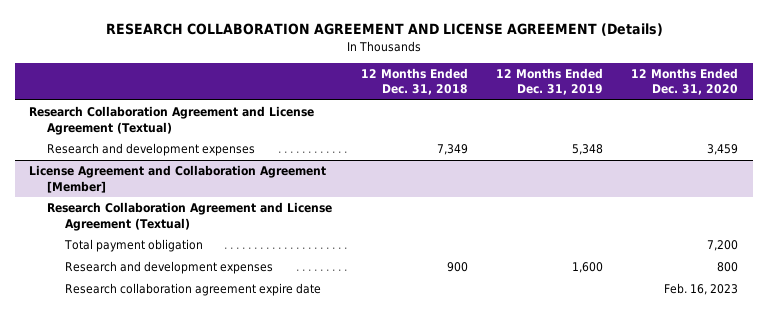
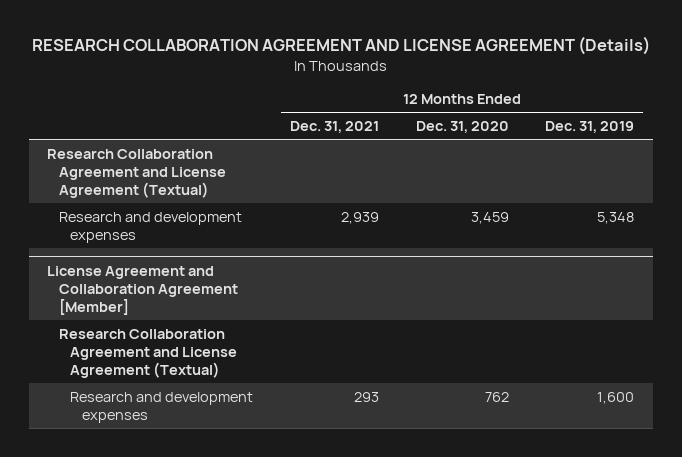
- | 12 Months Ended Dec. 31, 2018 | 12 Months Ended Dec. 31, 2019 | 12 Months Ended Dec. 31, 2020
+ | 12 Months Ended Dec. 31, 2021 | 12 Months Ended Dec. 31, 2020 | 12 Months Ended Dec. 31, 2019
@ License Agreement and Collaboration Agreement [Member]
- Total payment obligation | | | 7,200
- Research and development expenses | 900 | 1,600 | 800
- Research collaboration agreement expire date | | | Feb. 16, 2023
+ Research and development expenses | 293 | 762 | 1,600

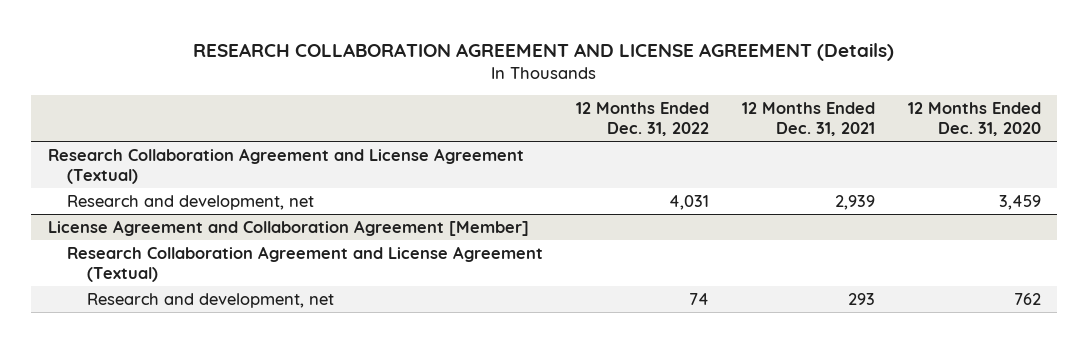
- | 12 Months Ended Dec. 31, 2021 | 12 Months Ended Dec. 31, 2020 | 12 Months Ended Dec. 31, 2019
+ | 12 Months Ended Dec. 31, 2022 | 12 Months Ended Dec. 31, 2021 | 12 Months Ended Dec. 31, 2020
- Research and development expenses | 2,939 | 3,459 | 5,348
+ Research and development, net | 4,031 | 2,939 | 3,459
@ License Agreement and Collaboration Agreement [Member]
- Research and development expenses | 293 | 762 | 1,600
+ Research and development, net | 74 | 293 | 762

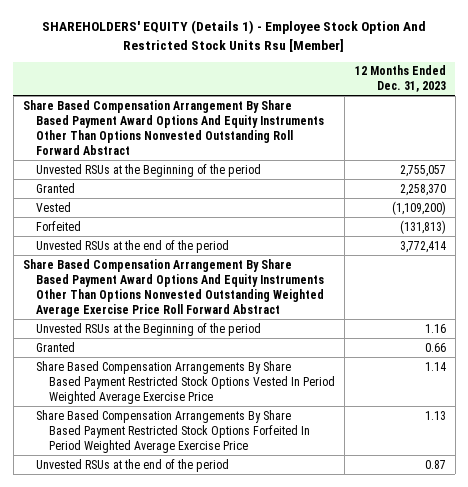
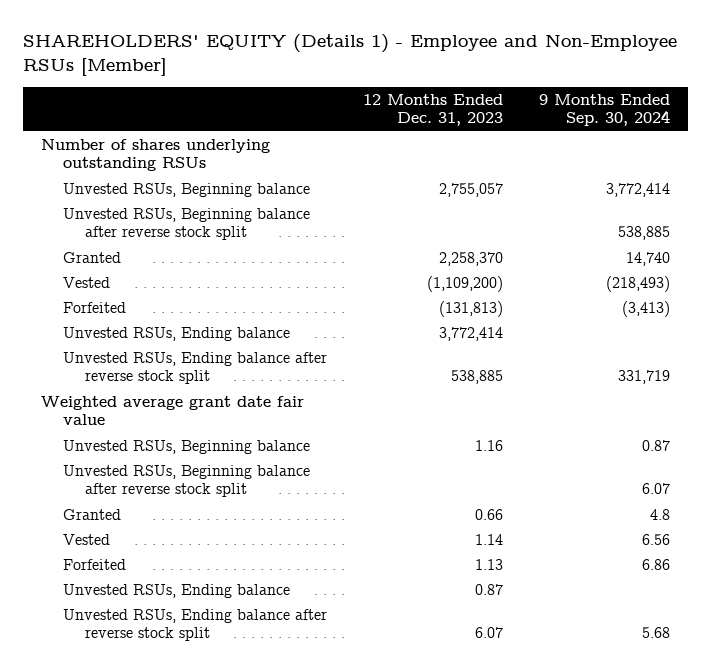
- SHAREHOLDERS' EQUITY (Details 1) - Employee Stock Option And Restricted Stock Units Rsu [Member]
+ SHAREHOLDERS' EQUITY (Details 1) - Employee and Non-Employee RSUs [Member]
- | 12 Months Ended Dec. 31, 2023
+ | 12 Months Ended Dec. 31, 2023 | 9 Months Ended Sep. 30, 2024
- Share Based Compensation Arrangement By Share Based Payment Award Options And Equity Instruments Other Than Options Nonvested Outstanding Roll Forward Abstract
- Unvested RSUs at the Beginning of the period | 2,755,057
+ Number of shares underlying outstanding RSUs
+ Unvested RSUs, Beginning balance | 2,755,057 | 3,772,414
+ Unvested RSUs, Beginning balance after reverse stock split | | 538,885
- Unvested RSUs at the end of the period | 3,772,414
- Share Based Compensation Arrangement By Share Based Payment Award Options And Equity Instruments Other Than Options Nonvested Outstanding Weighted Average Exercise Price Roll Forward Abstract
- Unvested RSUs at the Beginning of the period | 1.16
+ Unvested RSUs, Ending balance | 3,772,414 |
+ Unvested RSUs, Ending balance after reverse stock split | 538,885 | 331,719
+ Weighted average grant date fair value
+ Unvested RSUs, Beginning balance | 1.16 | 0.87
+ Unvested RSUs, Beginning balance after reverse stock split | | 6.07
- Share Based Compensation Arrangements By Share Based Payment Restricted Stock Options Vested In Period Weighted Average Exercise Price | 1.14
- Share Based Compensation Arrangements By Share Based Payment Restricted Stock Options Forfeited In Period Weighted Average Exercise Price | 1.13
- Unvested RSUs at the end of the period | 0.87
+ Vested | 1.14 | 6.56
+ Forfeited | 1.13 | 6.86
+ Unvested RSUs, Ending balance | 0.87 |
+ Unvested RSUs, Ending balance after reverse stock split | 6.07 | 5.68

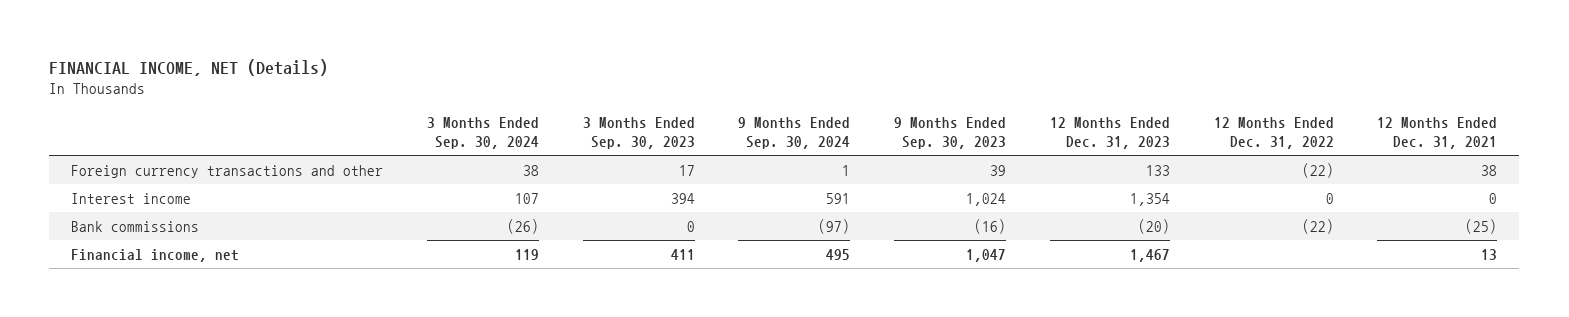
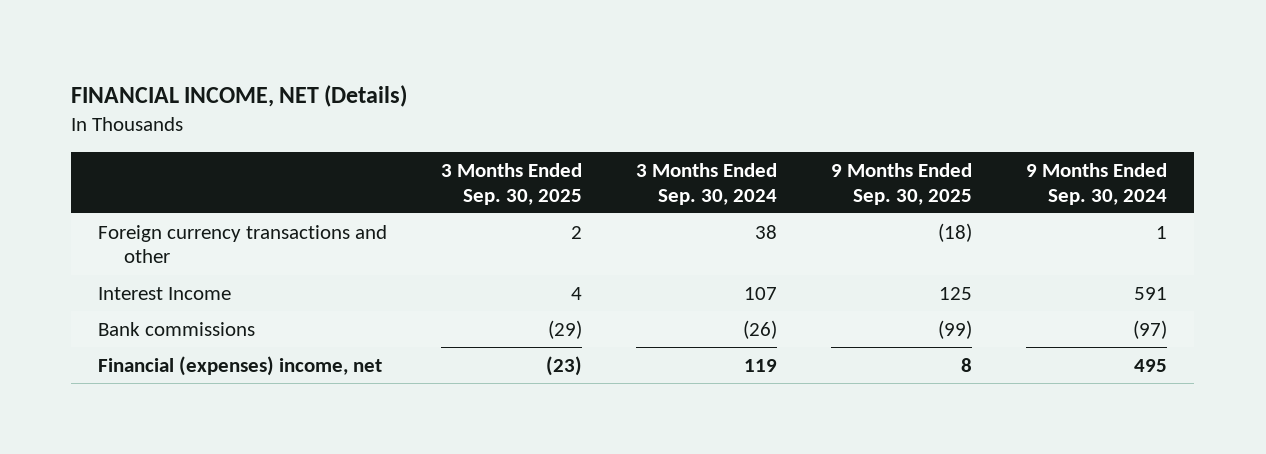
- | 3 Months Ended Sep. 30, 2024 | 3 Months Ended Sep. 30, 2023 | 9 Months Ended Sep. 30, 2024 | 9 Months Ended Sep. 30, 2023 | 12 Months Ended Dec. 31, 2023 | 12 Months Ended Dec. 31, 2022 | 12 Months Ended Dec. 31, 2021
+ | 3 Months Ended Sep. 30, 2025 | 3 Months Ended Sep. 30, 2024 | 9 Months Ended Sep. 30, 2025 | 9 Months Ended Sep. 30, 2024
- Interest income | 107 | 394 | 591 | 1,024 | 1,354 | 0 | 0
+ Interest Income | 4 | 107 | 125 | 591
- Financial income, net | 119 | 411 | 495 | 1,047 | 1,467 | | 13
+ Financial (expenses) income, net | (23) | 119 | 8 | 495

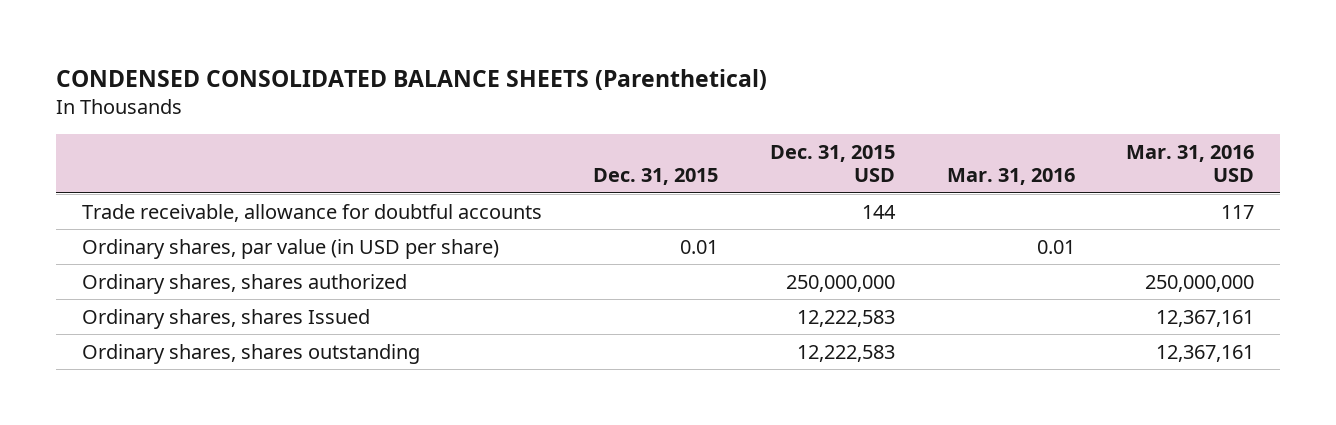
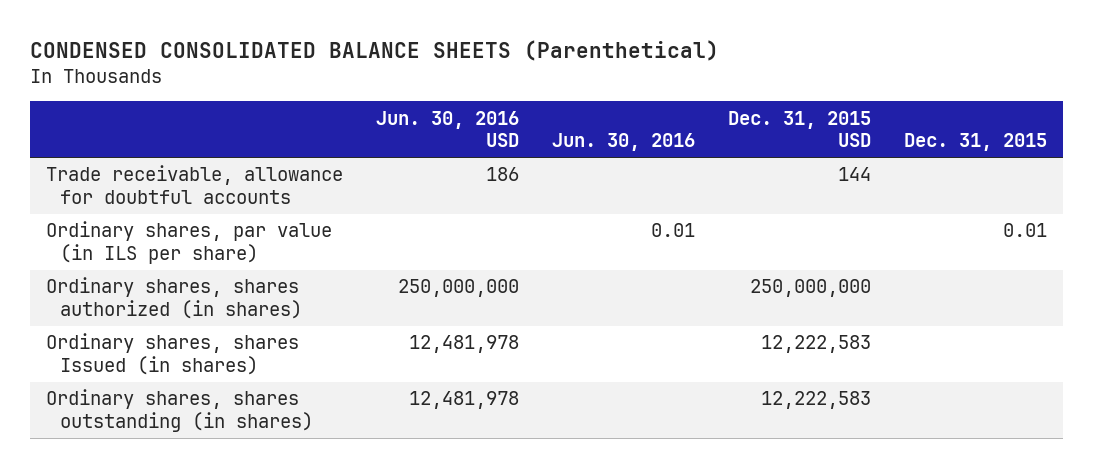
- | Dec. 31, 2015 | Dec. 31, 2015 USD | Mar. 31, 2016 | Mar. 31, 2016 USD
+ | Jun. 30, 2016 USD | Jun. 30, 2016 | Dec. 31, 2015 USD | Dec. 31, 2015
- Ordinary shares, par value (in USD per share) | 0.01 | | 0.01 |
- Ordinary shares, shares authorized | | 250,000,000 | | 250,000,000
- Ordinary shares, shares Issued | | 12,222,583 | | 12,367,161
- Ordinary shares, shares outstanding | | 12,222,583 | | 12,367,161
+ Ordinary shares, par value (in ILS per share) | | 0.01 | | 0.01
+ Ordinary shares, shares authorized (in shares) | 250,000,000 | | 250,000,000 |
+ Ordinary shares, shares Issued (in shares) | 12,481,978 | | 12,222,583 |
+ Ordinary shares, shares outstanding (in shares) | 12,481,978 | | 12,222,583 |

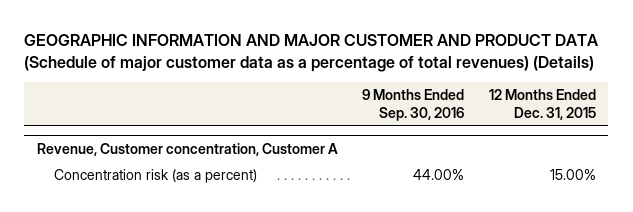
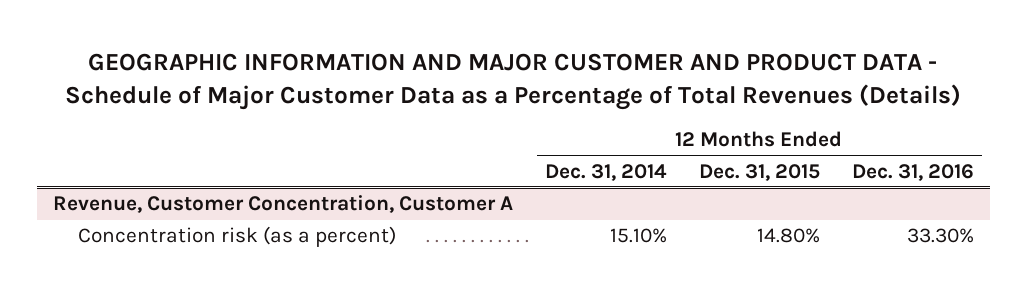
- GEOGRAPHIC INFORMATION AND MAJOR CUSTOMER AND PRODUCT DATA (Schedule of major customer data as a percentage of total revenues) (Details)
+ GEOGRAPHIC INFORMATION AND MAJOR CUSTOMER AND PRODUCT DATA - Schedule of Major Customer Data as a Percentage of Total Revenues (Details)
- | 9 Months Ended Sep. 30, 2016 | 12 Months Ended Dec. 31, 2015
+ | 12 Months Ended Dec. 31, 2014 | 12 Months Ended Dec. 31, 2015 | 12 Months Ended Dec. 31, 2016
- Revenue, Customer concentration, Customer A
- Concentration risk (as a percent) | 44.00% | 15.00%
+ Revenue, Customer Concentration, Customer A
+ Concentration risk (as a percent) | 15.10% | 14.80% | 33.30%

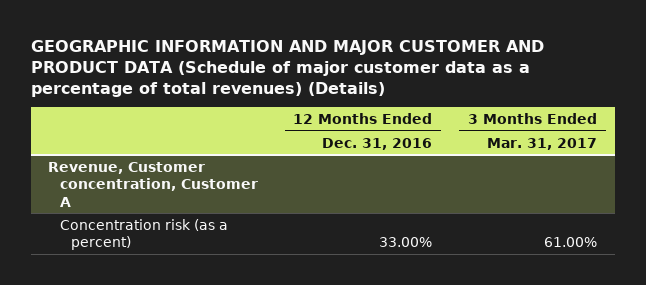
- GEOGRAPHIC INFORMATION AND MAJOR CUSTOMER AND PRODUCT DATA - Schedule of Major Customer Data as a Percentage of Total Revenues (Details)
+ GEOGRAPHIC INFORMATION AND MAJOR CUSTOMER AND PRODUCT DATA (Schedule of major customer data as a percentage of total revenues) (Details)
- | 12 Months Ended Dec. 31, 2014 | 12 Months Ended Dec. 31, 2015 | 12 Months Ended Dec. 31, 2016
+ | 12 Months Ended Dec. 31, 2016 | 3 Months Ended Mar. 31, 2017
- Revenue, Customer Concentration, Customer A
- Concentration risk (as a percent) | 15.10% | 14.80% | 33.30%
+ Revenue, Customer concentration, Customer A
+ Concentration risk (as a percent) | 33.00% | 61.00%

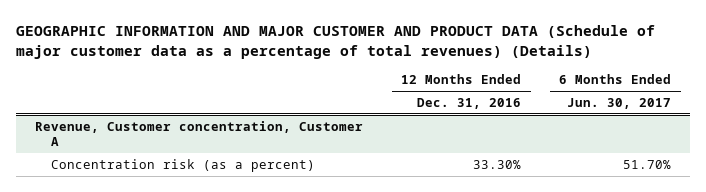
- | 12 Months Ended Dec. 31, 2016 | 3 Months Ended Mar. 31, 2017
+ | 12 Months Ended Dec. 31, 2016 | 6 Months Ended Jun. 30, 2017
@ Revenue, Customer concentration, Customer A
- Concentration risk (as a percent) | 33.00% | 61.00%
+ Concentration risk (as a percent) | 33.30% | 51.70%

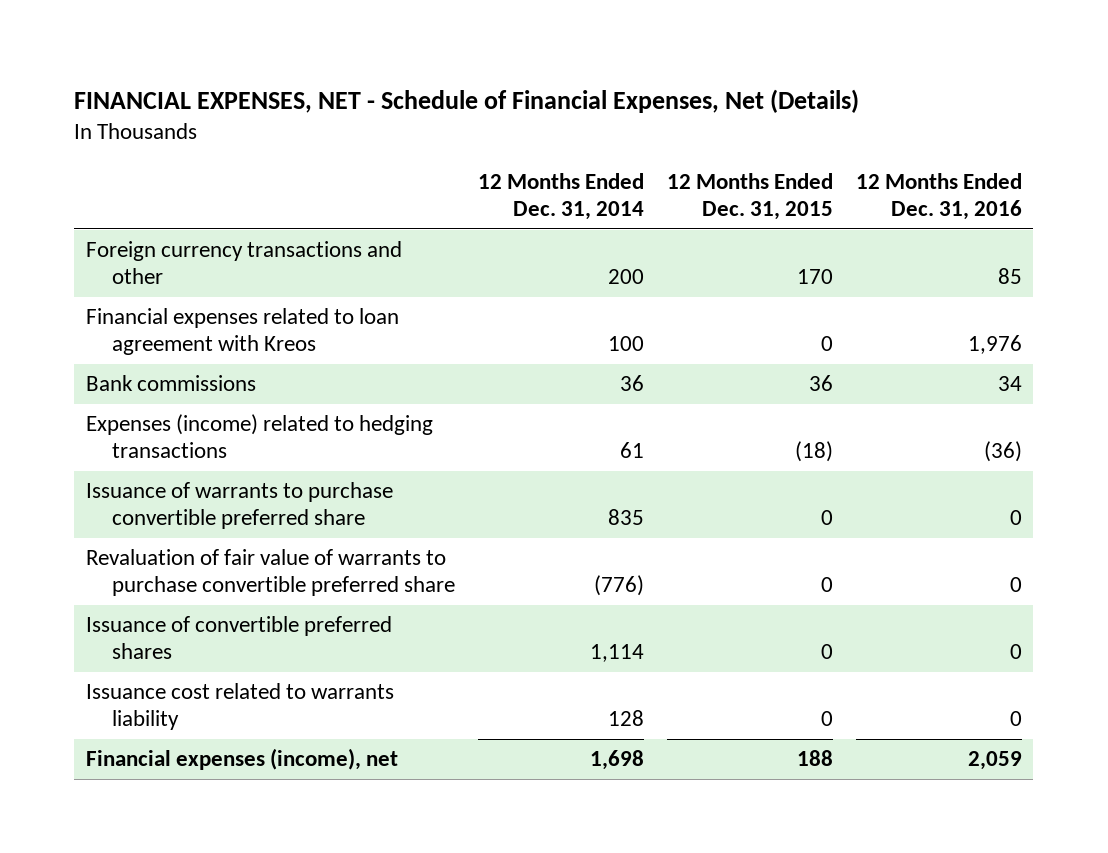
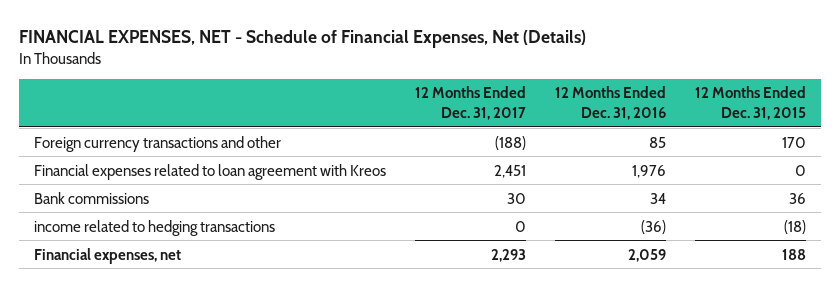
- | 12 Months Ended Dec. 31, 2014 | 12 Months Ended Dec. 31, 2015 | 12 Months Ended Dec. 31, 2016
+ | 12 Months Ended Dec. 31, 2017 | 12 Months Ended Dec. 31, 2016 | 12 Months Ended Dec. 31, 2015
- Expenses (income) related to hedging transactions | 61 | (18) | (36)
- Issuance of warrants to purchase convertible preferred share | 835 | 0 | 0
- Revaluation of fair value of warrants to purchase convertible preferred share | (776) | 0 | 0
- Issuance of convertible preferred shares | 1,114 | 0 | 0
- Issuance cost related to warrants liability | 128 | 0 | 0
- Financial expenses (income), net | 1,698 | 188 | 2,059
+ income related to hedging transactions | 0 | (36) | (18)
+ Financial expenses, net | 2,293 | 2,059 | 188

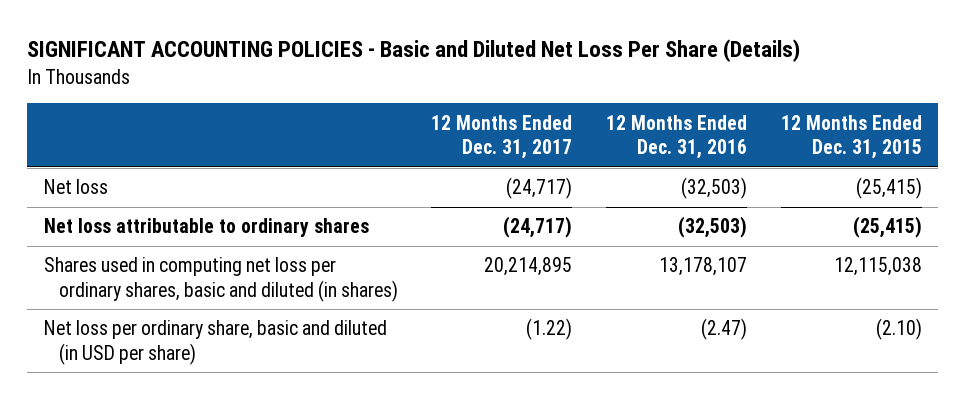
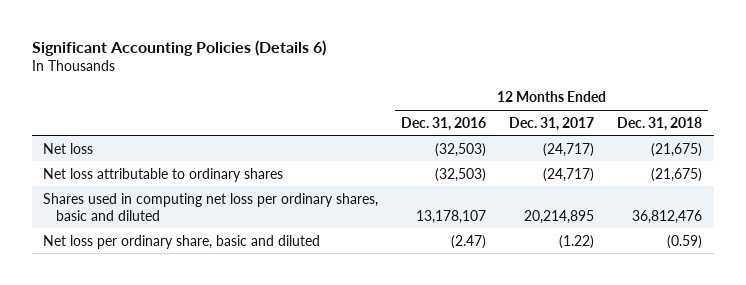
- SIGNIFICANT ACCOUNTING POLICIES - Basic and Diluted Net Loss Per Share (Details)
+ Significant Accounting Policies (Details 6)
- | 12 Months Ended Dec. 31, 2017 | 12 Months Ended Dec. 31, 2016 | 12 Months Ended Dec. 31, 2015
+ | 12 Months Ended Dec. 31, 2016 | 12 Months Ended Dec. 31, 2017 | 12 Months Ended Dec. 31, 2018
- Shares used in computing net loss per ordinary shares, basic and diluted (in shares) | 20,214,895 | 13,178,107 | 12,115,038
- Net loss per ordinary share, basic and diluted (in USD per share) | (1.22) | (2.47) | (2.10)
+ Shares used in computing net loss per ordinary shares, basic and diluted | 13,178,107 | 20,214,895 | 36,812,476
+ Net loss per ordinary share, basic and diluted | (2.47) | (1.22) | (0.59)

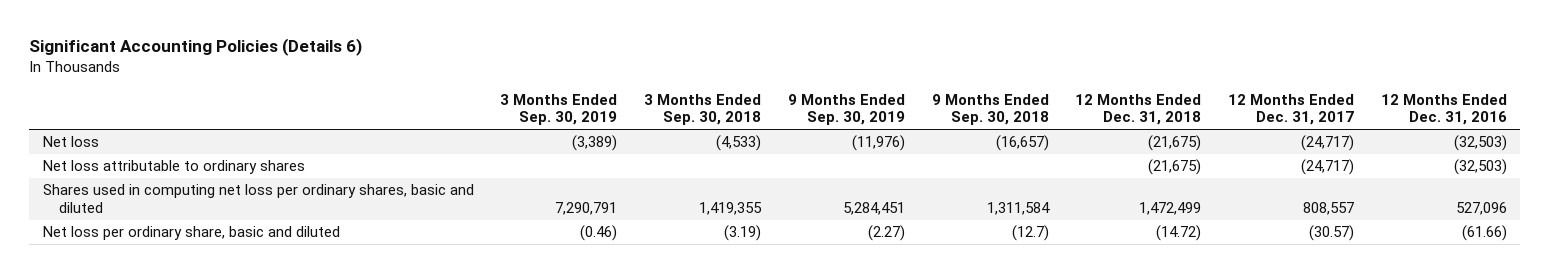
- | 12 Months Ended Dec. 31, 2016 | 12 Months Ended Dec. 31, 2017 | 12 Months Ended Dec. 31, 2018
+ | 3 Months Ended Sep. 30, 2019 | 3 Months Ended Sep. 30, 2018 | 9 Months Ended Sep. 30, 2019 | 9 Months Ended Sep. 30, 2018 | 12 Months Ended Dec. 31, 2018 | 12 Months Ended Dec. 31, 2017 | 12 Months Ended Dec. 31, 2016
- Shares used in computing net loss per ordinary shares, basic and diluted | 13,178,107 | 20,214,895 | 36,812,476
- Net loss per ordinary share, basic and diluted | (2.47) | (1.22) | (0.59)
+ Shares used in computing net loss per ordinary shares, basic and diluted | 7,290,791 | 1,419,355 | 5,284,451 | 1,311,584 | 1,472,499 | 808,557 | 527,096
+ Net loss per ordinary share, basic and diluted | (0.46) | (3.19) | (2.27) | (12.7) | (14.72) | (30.57) | (61.66)

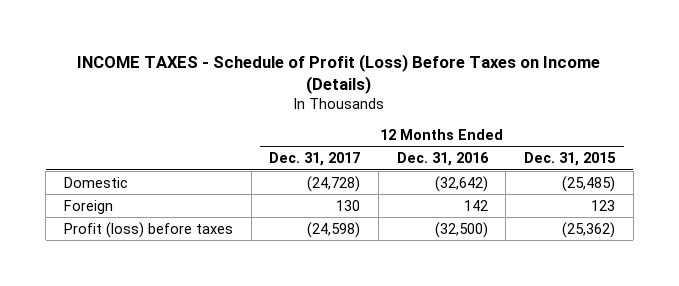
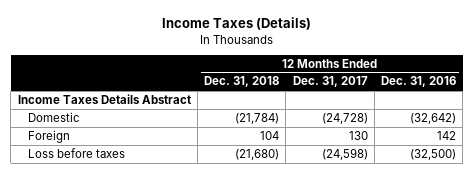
- INCOME TAXES - Schedule of Profit (Loss) Before Taxes on Income (Details)
+ Income Taxes (Details)
- | 12 Months Ended Dec. 31, 2017 | 12 Months Ended Dec. 31, 2016 | 12 Months Ended Dec. 31, 2015
+ | 12 Months Ended Dec. 31, 2018 | 12 Months Ended Dec. 31, 2017 | 12 Months Ended Dec. 31, 2016
+ Income Taxes Details Abstract
- Profit (loss) before taxes | (24,598) | (32,500) | (25,362)
+ Loss before taxes | (21,680) | (24,598) | (32,500)

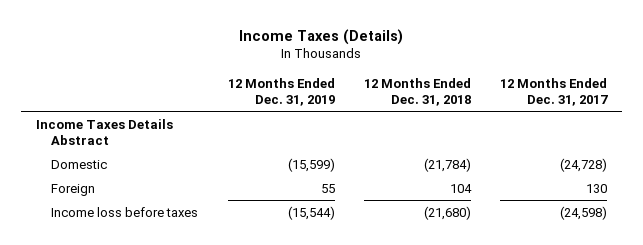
- | 12 Months Ended Dec. 31, 2018 | 12 Months Ended Dec. 31, 2017 | 12 Months Ended Dec. 31, 2016
+ | 12 Months Ended Dec. 31, 2019 | 12 Months Ended Dec. 31, 2018 | 12 Months Ended Dec. 31, 2017
- Loss before taxes | (21,680) | (24,598) | (32,500)
+ Income loss before taxes | (15,544) | (21,680) | (24,598)

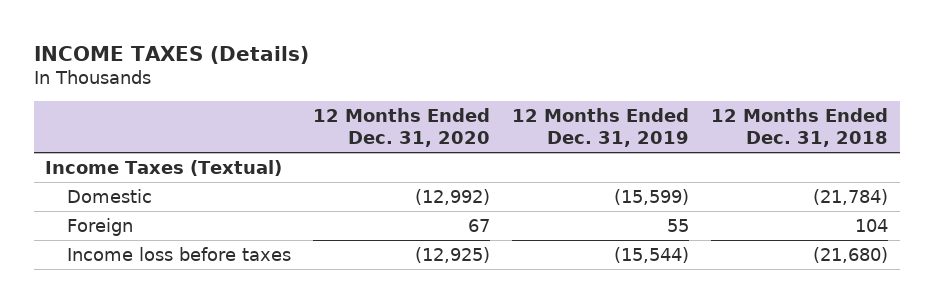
- Income Taxes (Details)
+ INCOME TAXES (Details)
- | 12 Months Ended Dec. 31, 2019 | 12 Months Ended Dec. 31, 2018 | 12 Months Ended Dec. 31, 2017
+ | 12 Months Ended Dec. 31, 2020 | 12 Months Ended Dec. 31, 2019 | 12 Months Ended Dec. 31, 2018
- Income Taxes Details Abstract
+ Income Taxes (Textual)

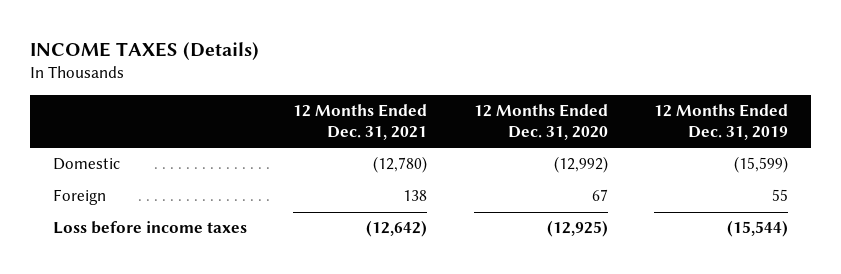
- | 12 Months Ended Dec. 31, 2020 | 12 Months Ended Dec. 31, 2019 | 12 Months Ended Dec. 31, 2018
+ | 12 Months Ended Dec. 31, 2021 | 12 Months Ended Dec. 31, 2020 | 12 Months Ended Dec. 31, 2019
- Income Taxes (Textual)
- Income loss before taxes | (12,925) | (15,544) | (21,680)
+ Loss before income taxes | (12,642) | (12,925) | (15,544)

